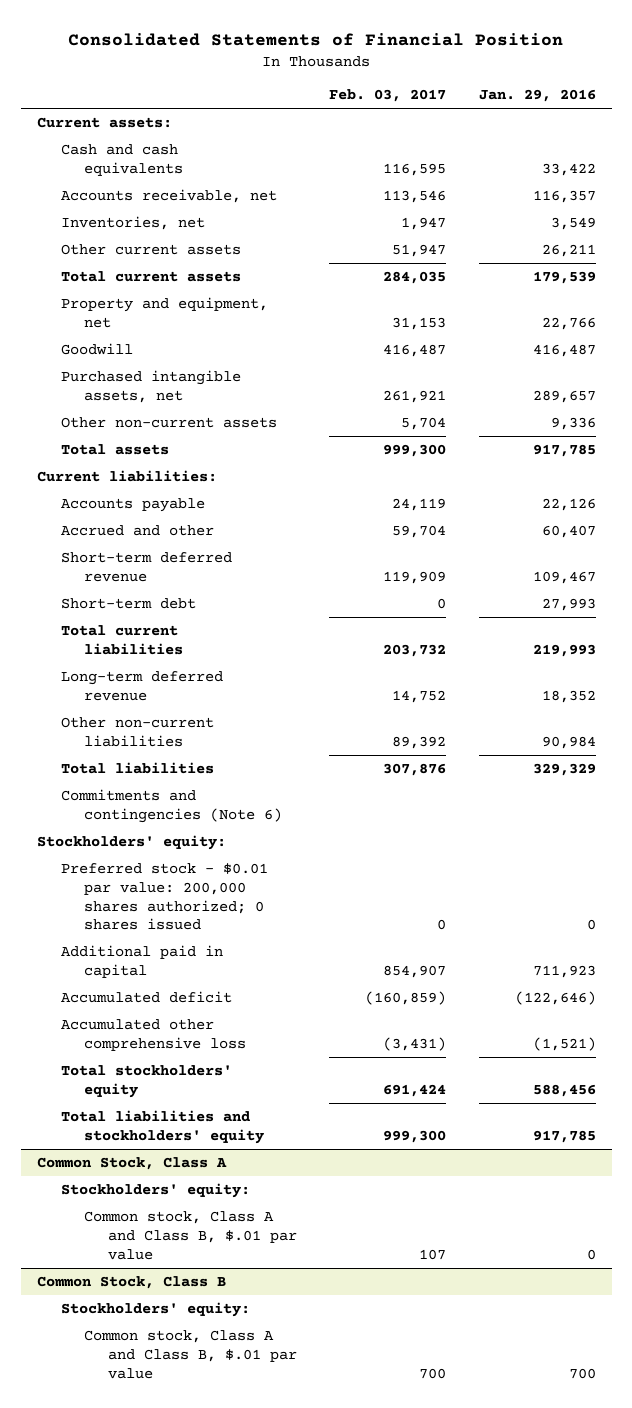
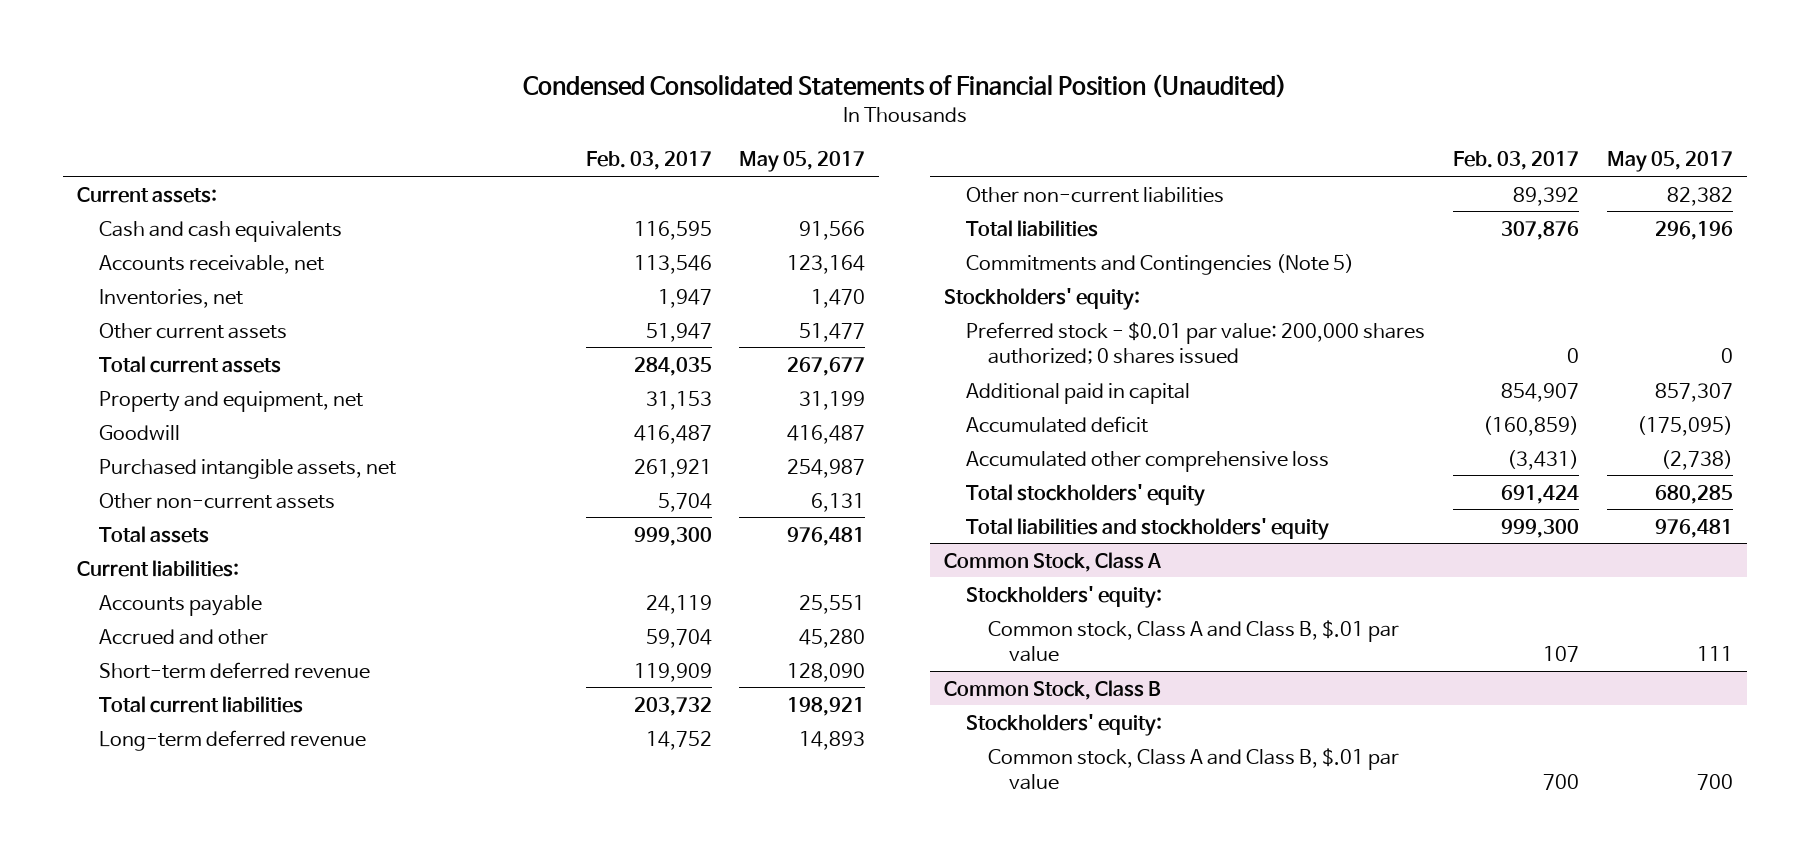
- Consolidated Statements of Financial Position
+ Condensed Consolidated Statements of Financial Position (Unaudited)
- | Feb. 03, 2017 | Jan. 29, 2016
+ | Feb. 03, 2017 | May 05, 2017
- Short-term debt | 0 | 27,993
- Commitments and contingencies (Note 6)
+ Commitments and Contingencies (Note 5)

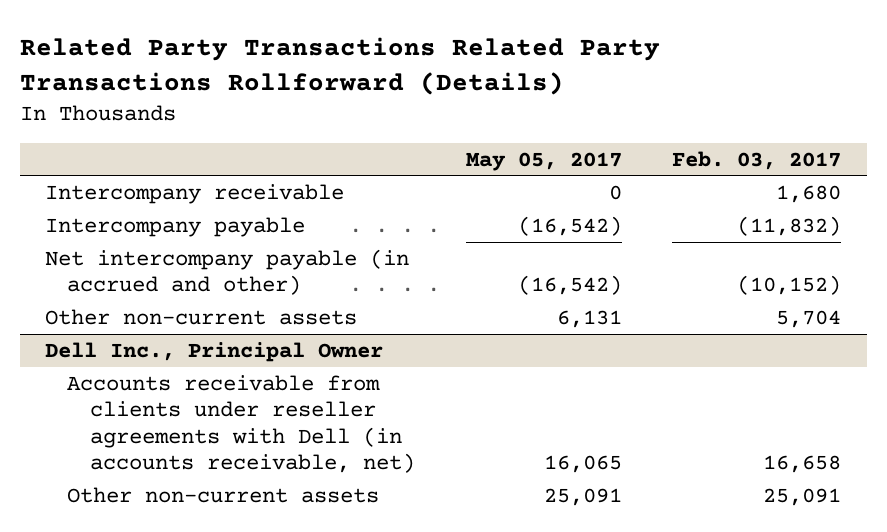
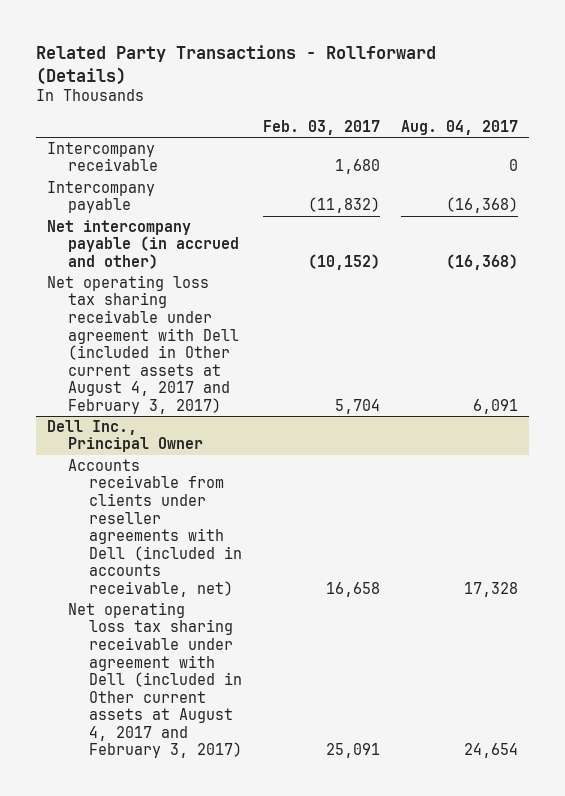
- Related Party Transactions Related Party Transactions Rollforward (Details)
+ Related Party Transactions - Rollforward (Details)
- | May 05, 2017 | Feb. 03, 2017
+ | Feb. 03, 2017 | Aug. 04, 2017
- Other non-current assets | 6,131 | 5,704
+ Net operating loss tax sharing receivable under agreement with Dell (included in Other current assets at August 4, 2017 and February 3, 2017) | 5,704 | 6,091
@ Dell Inc., Principal Owner
- Accounts receivable from clients under reseller agreements with Dell (in accounts receivable, net) | 16,065 | 16,658
- Other non-current assets | 25,091 | 25,091
+ Accounts receivable from clients under reseller agreements with Dell (included in accounts receivable, net) | 16,658 | 17,328
+ Net operating loss tax sharing receivable under agreement with Dell (included in Other current assets at August 4, 2017 and February 3, 2017) | 25,091 | 24,654

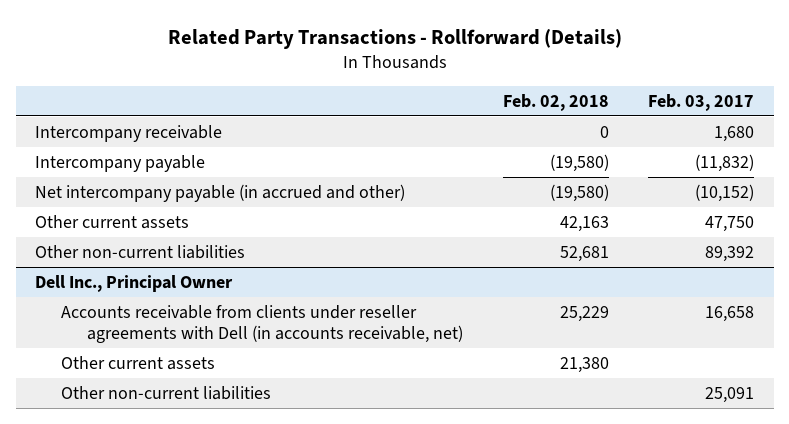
- | Feb. 03, 2017 | Aug. 04, 2017
+ | Feb. 02, 2018 | Feb. 03, 2017
- Net operating loss tax sharing receivable under agreement with Dell (included in Other current assets at August 4, 2017 and February 3, 2017) | 5,704 | 6,091
+ Other current assets | 42,163 | 47,750
+ Other non-current liabilities | 52,681 | 89,392
@ Dell Inc., Principal Owner
- Accounts receivable from clients under reseller agreements with Dell (included in accounts receivable, net) | 16,658 | 17,328
- Net operating loss tax sharing receivable under agreement with Dell (included in Other current assets at August 4, 2017 and February 3, 2017) | 25,091 | 24,654
+ Accounts receivable from clients under reseller agreements with Dell (in accounts receivable, net) | 25,229 | 16,658
+ Other current assets | 21,380 |
+ Other non-current liabilities | | 25,091

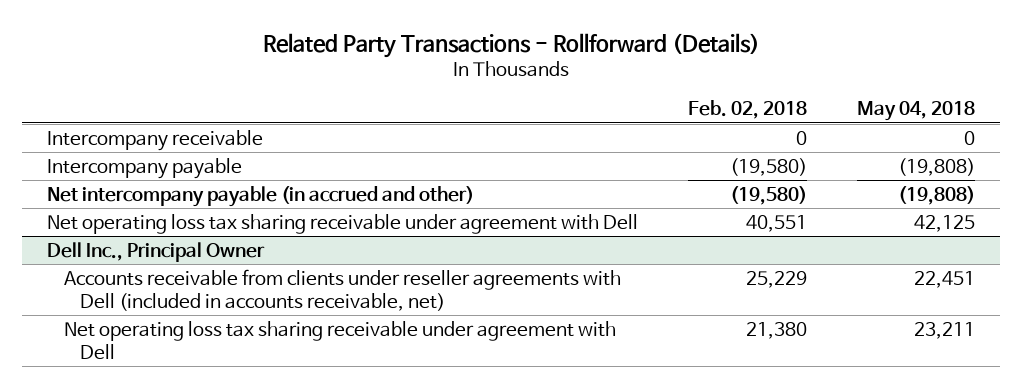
- | Feb. 02, 2018 | Feb. 03, 2017
+ | Feb. 02, 2018 | May 04, 2018
- Other current assets | 42,163 | 47,750
- Other non-current liabilities | 52,681 | 89,392
+ Net operating loss tax sharing receivable under agreement with Dell | 40,551 | 42,125
@ Dell Inc., Principal Owner
- Accounts receivable from clients under reseller agreements with Dell (in accounts receivable, net) | 25,229 | 16,658
- Other current assets | 21,380 |
- Other non-current liabilities | | 25,091
+ Accounts receivable from clients under reseller agreements with Dell (included in accounts receivable, net) | 25,229 | 22,451
+ Net operating loss tax sharing receivable under agreement with Dell | 21,380 | 23,211

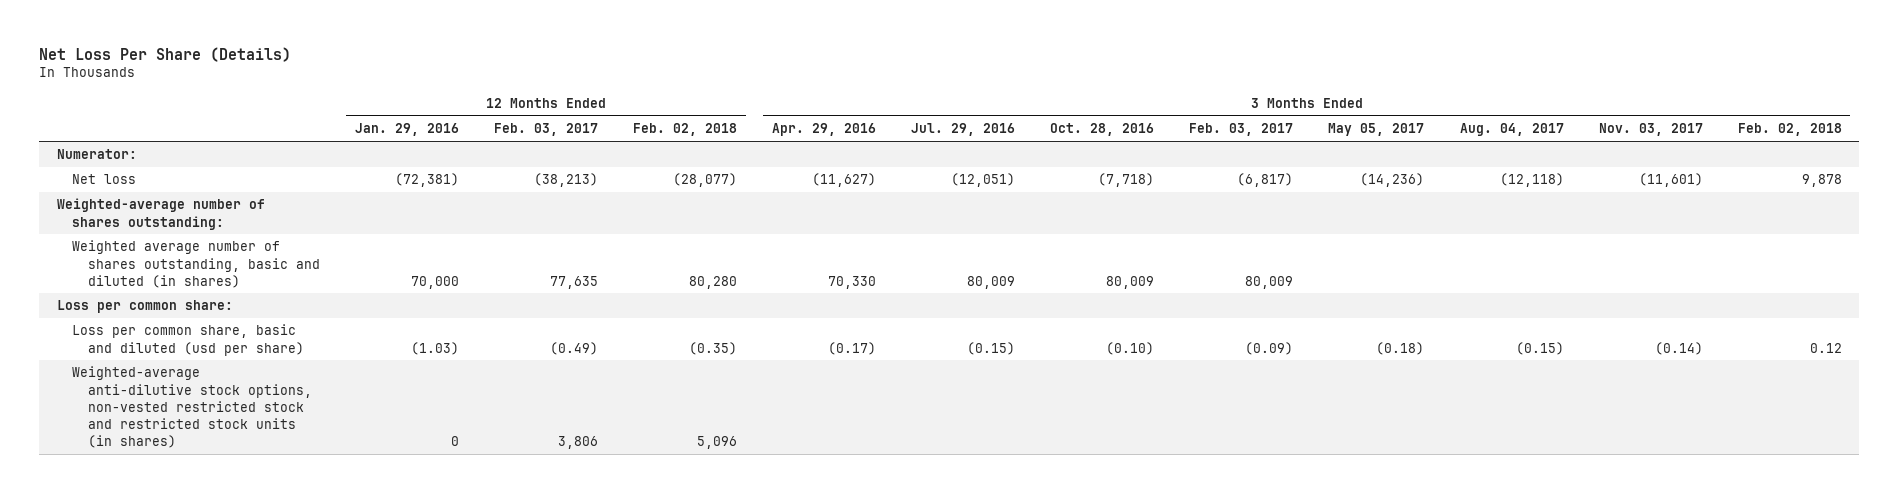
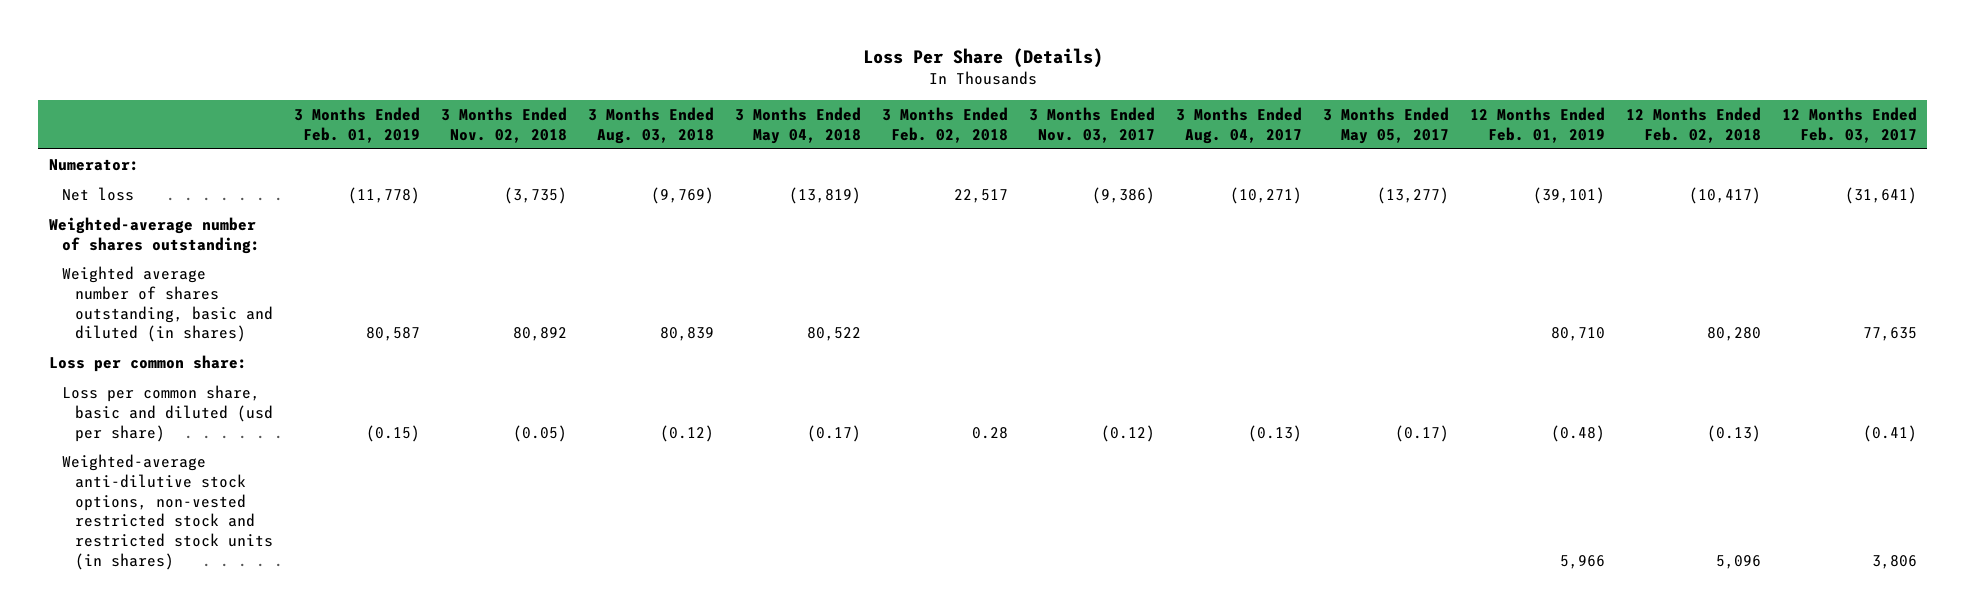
- Net Loss Per Share (Details)
+ Loss Per Share (Details)
- | 12 Months Ended Jan. 29, 2016 | 12 Months Ended Feb. 03, 2017 | 12 Months Ended Feb. 02, 2018 | 3 Months Ended Apr. 29, 2016 | 3 Months Ended Jul. 29, 2016 | 3 Months Ended Oct. 28, 2016 | 3 Months Ended Feb. 03, 2017 | 3 Months Ended May 05, 2017 | 3 Months Ended Aug. 04, 2017 | 3 Months Ended Nov. 03, 2017 | 3 Months Ended Feb. 02, 2018
+ | 3 Months Ended Feb. 01, 2019 | 3 Months Ended Nov. 02, 2018 | 3 Months Ended Aug. 03, 2018 | 3 Months Ended May 04, 2018 | 3 Months Ended Feb. 02, 2018 | 3 Months Ended Nov. 03, 2017 | 3 Months Ended Aug. 04, 2017 | 3 Months Ended May 05, 2017 | 12 Months Ended Feb. 01, 2019 | 12 Months Ended Feb. 02, 2018 | 12 Months Ended Feb. 03, 2017
- Net loss | (72,381) | (38,213) | (28,077) | (11,627) | (12,051) | (7,718) | (6,817) | (14,236) | (12,118) | (11,601) | 9,878
+ Net loss | (11,778) | (3,735) | (9,769) | (13,819) | 22,517 | (9,386) | (10,271) | (13,277) | (39,101) | (10,417) | (31,641)
- Loss per common share, basic and diluted (usd per share) | (1.03) | (0.49) | (0.35) | (0.17) | (0.15) | (0.10) | (0.09) | (0.18) | (0.15) | (0.14) | 0.12
+ Loss per common share, basic and diluted (usd per share) | (0.15) | (0.05) | (0.12) | (0.17) | 0.28 | (0.12) | (0.13) | (0.17) | (0.48) | (0.13) | (0.41)

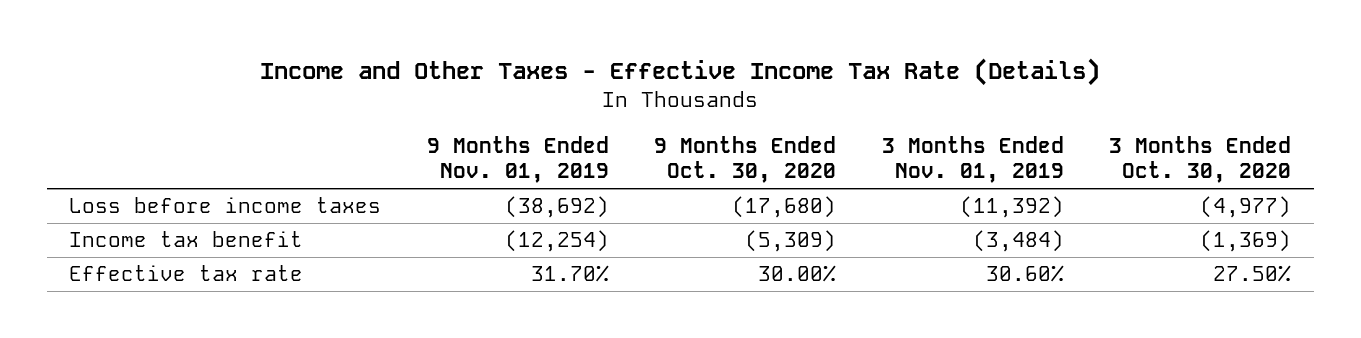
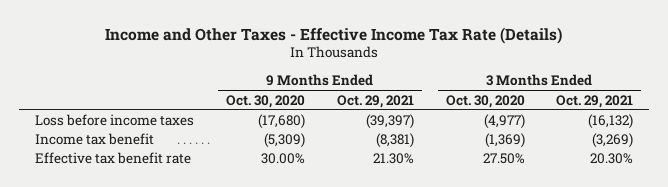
- | 9 Months Ended Nov. 01, 2019 | 9 Months Ended Oct. 30, 2020 | 3 Months Ended Nov. 01, 2019 | 3 Months Ended Oct. 30, 2020
+ | 9 Months Ended Oct. 30, 2020 | 9 Months Ended Oct. 29, 2021 | 3 Months Ended Oct. 30, 2020 | 3 Months Ended Oct. 29, 2021
- Effective tax rate | 31.70% | 30.00% | 30.60% | 27.50%
+ Effective tax benefit rate | 30.00% | 21.30% | 27.50% | 20.30%

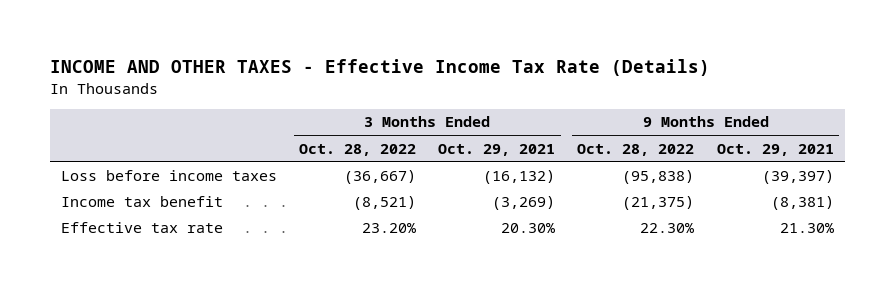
- Income and Other Taxes - Effective Income Tax Rate (Details)
+ INCOME AND OTHER TAXES - Effective Income Tax Rate (Details)
- | 9 Months Ended Oct. 30, 2020 | 9 Months Ended Oct. 29, 2021 | 3 Months Ended Oct. 30, 2020 | 3 Months Ended Oct. 29, 2021
+ | 3 Months Ended Oct. 28, 2022 | 3 Months Ended Oct. 29, 2021 | 9 Months Ended Oct. 28, 2022 | 9 Months Ended Oct. 29, 2021
- Effective tax benefit rate | 30.00% | 21.30% | 27.50% | 20.30%
+ Effective tax rate | 23.20% | 20.30% | 22.30% | 21.30%

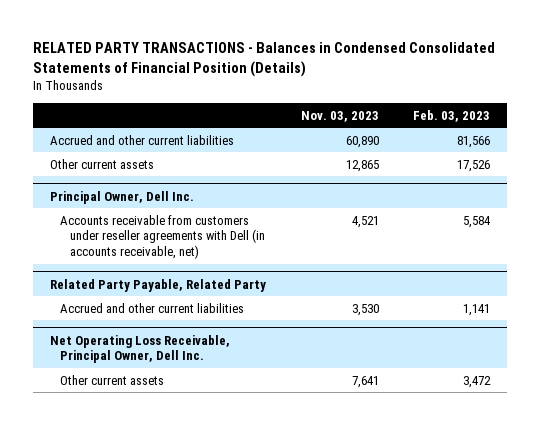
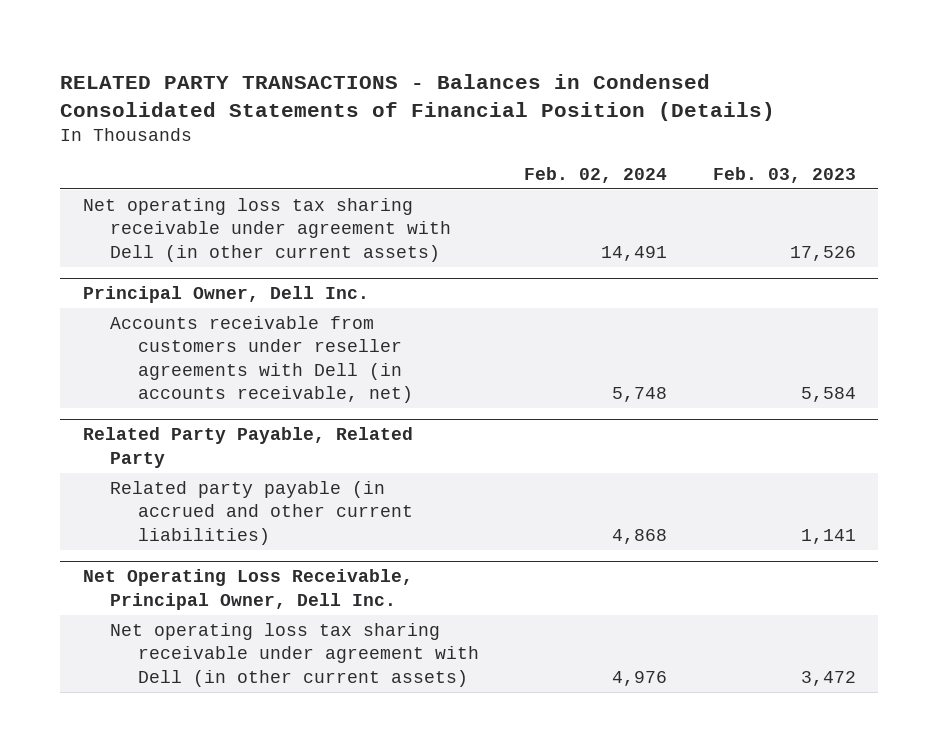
- | Nov. 03, 2023 | Feb. 03, 2023
+ | Feb. 02, 2024 | Feb. 03, 2023
- Accrued and other current liabilities | 60,890 | 81,566
- Other current assets | 12,865 | 17,526
+ Net operating loss tax sharing receivable under agreement with Dell (in other current assets) | 14,491 | 17,526
@ Related Party Payable, Related Party
- Accrued and other current liabilities | 3,530 | 1,141
+ Related party payable (in accrued and other current liabilities) | 4,868 | 1,141
@ Net Operating Loss Receivable, Principal Owner, Dell Inc.
- Other current assets | 7,641 | 3,472
+ Net operating loss tax sharing receivable under agreement with Dell (in other current assets) | 4,976 | 3,472

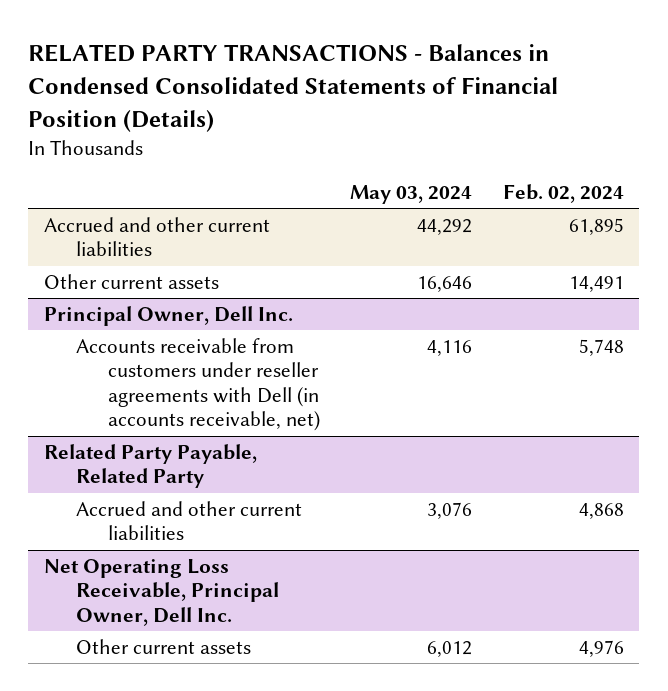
- | Feb. 02, 2024 | Feb. 03, 2023
+ | May 03, 2024 | Feb. 02, 2024
- Net operating loss tax sharing receivable under agreement with Dell (in other current assets) | 14,491 | 17,526
+ Accrued and other current liabilities | 44,292 | 61,895
+ Other current assets | 16,646 | 14,491
@ Related Party Payable, Related Party
- Related party payable (in accrued and other current liabilities) | 4,868 | 1,141
+ Accrued and other current liabilities | 3,076 | 4,868
@ Net Operating Loss Receivable, Principal Owner, Dell Inc.
- Net operating loss tax sharing receivable under agreement with Dell (in other current assets) | 4,976 | 3,472
+ Other current assets | 6,012 | 4,976

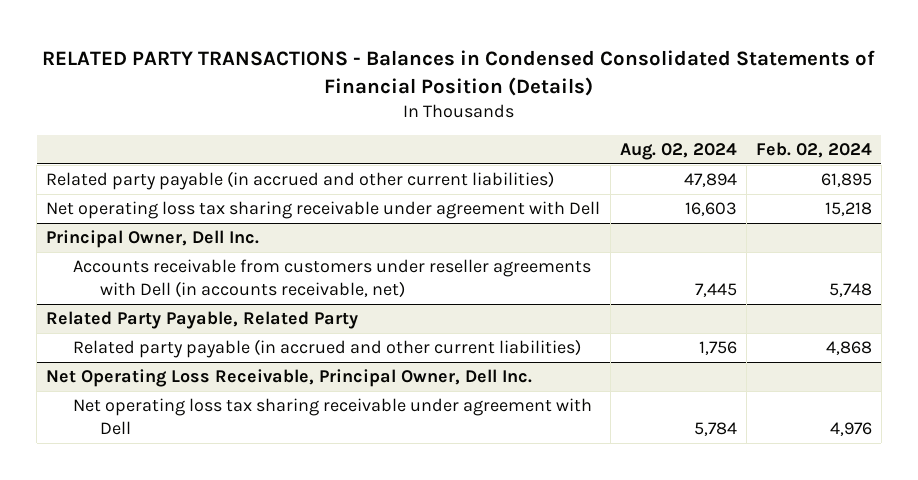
- | May 03, 2024 | Feb. 02, 2024
+ | Aug. 02, 2024 | Feb. 02, 2024
- Accrued and other current liabilities | 44,292 | 61,895
- Other current assets | 16,646 | 14,491
+ Related party payable (in accrued and other current liabilities) | 47,894 | 61,895
+ Net operating loss tax sharing receivable under agreement with Dell | 16,603 | 15,218
@ Related Party Payable, Related Party
- Accrued and other current liabilities | 3,076 | 4,868
+ Related party payable (in accrued and other current liabilities) | 1,756 | 4,868
@ Net Operating Loss Receivable, Principal Owner, Dell Inc.
- Other current assets | 6,012 | 4,976
+ Net operating loss tax sharing receivable under agreement with Dell | 5,784 | 4,976

